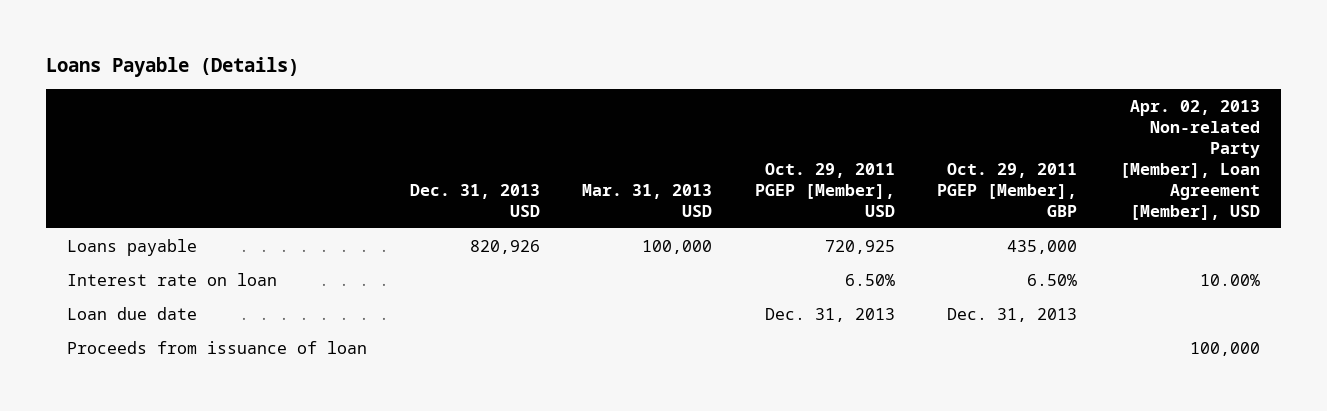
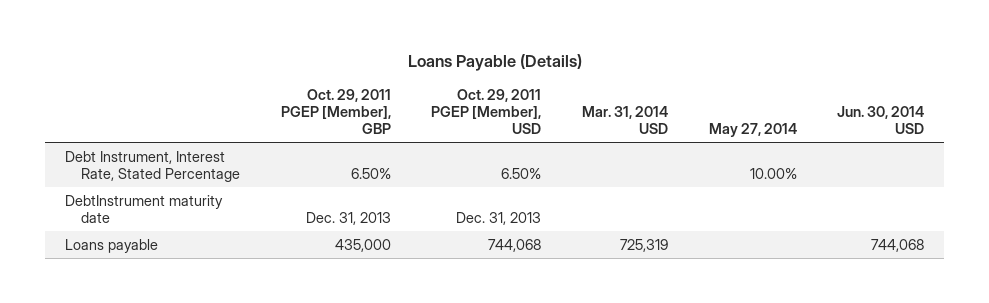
- | Dec. 31, 2013 USD | Mar. 31, 2013 USD | Oct. 29, 2011 PGEP [Member], USD | Oct. 29, 2011 PGEP [Member], GBP | Apr. 02, 2013 Non-related Party [Member], Loan Agreement [Member], USD
+ | Oct. 29, 2011 PGEP [Member], GBP | Oct. 29, 2011 PGEP [Member], USD | Mar. 31, 2014 USD | May 27, 2014 | Jun. 30, 2014 USD
- Loans payable | 820,926 | 100,000 | 720,925 | 435,000 |
- Interest rate on loan | | | 6.50% | 6.50% | 10.00%
- Loan due date | | | Dec. 31, 2013 | Dec. 31, 2013 |
- Proceeds from issuance of loan | | | | | 100,000
+ Debt Instrument, Interest Rate, Stated Percentage | 6.50% | 6.50% | | 10.00% |
+ DebtInstrument maturity date | Dec. 31, 2013 | Dec. 31, 2013 | | |
+ Loans payable | 435,000 | 744,068 | 725,319 | | 744,068

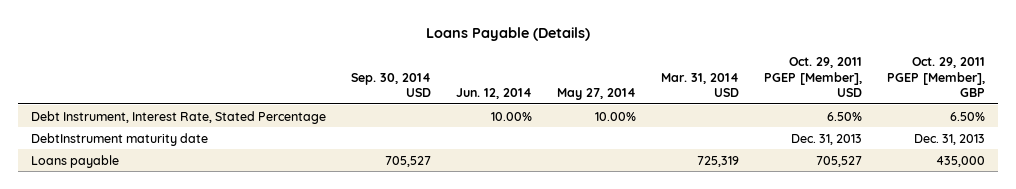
- | Oct. 29, 2011 PGEP [Member], GBP | Oct. 29, 2011 PGEP [Member], USD | Mar. 31, 2014 USD | May 27, 2014 | Jun. 30, 2014 USD
+ | Sep. 30, 2014 USD | Jun. 12, 2014 | May 27, 2014 | Mar. 31, 2014 USD | Oct. 29, 2011 PGEP [Member], USD | Oct. 29, 2011 PGEP [Member], GBP
- Loans payable | 435,000 | 744,068 | 725,319 | | 744,068
+ Loans payable | 705,527 | | | 725,319 | 705,527 | 435,000

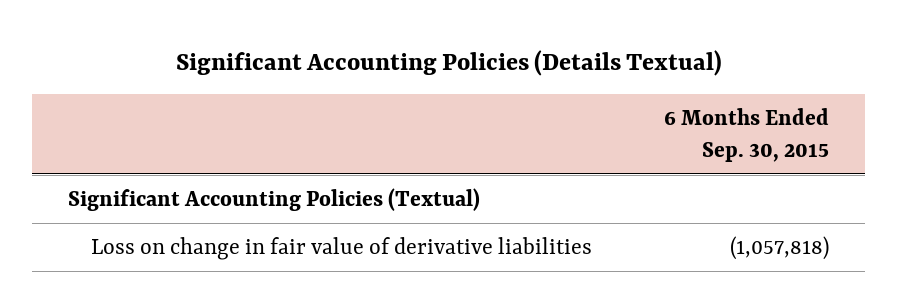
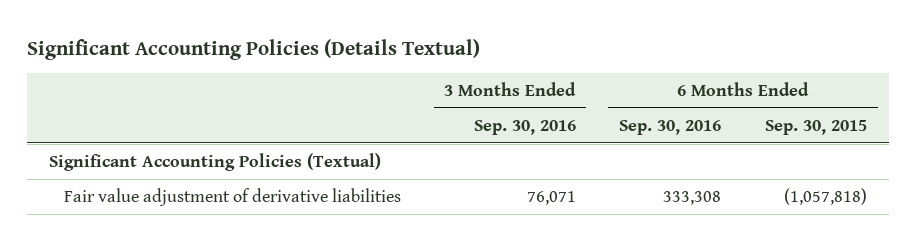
- | 6 Months Ended Sep. 30, 2015
+ | 3 Months Ended Sep. 30, 2016 | 6 Months Ended Sep. 30, 2016 | 6 Months Ended Sep. 30, 2015
- Loss on change in fair value of derivative liabilities | (1,057,818)
+ Fair value adjustment of derivative liabilities | 76,071 | 333,308 | (1,057,818)

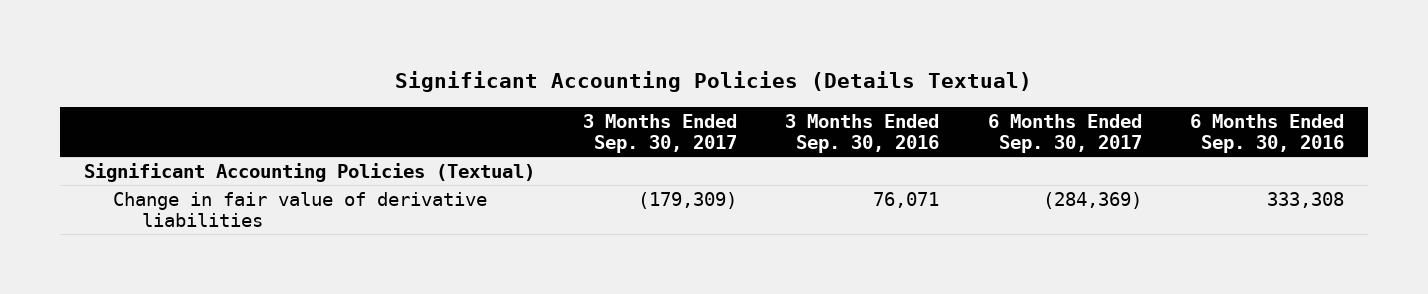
- | 3 Months Ended Sep. 30, 2016 | 6 Months Ended Sep. 30, 2016 | 6 Months Ended Sep. 30, 2015
+ | 3 Months Ended Sep. 30, 2017 | 3 Months Ended Sep. 30, 2016 | 6 Months Ended Sep. 30, 2017 | 6 Months Ended Sep. 30, 2016
- Fair value adjustment of derivative liabilities | 76,071 | 333,308 | (1,057,818)
+ Change in fair value of derivative liabilities | (179,309) | 76,071 | (284,369) | 333,308

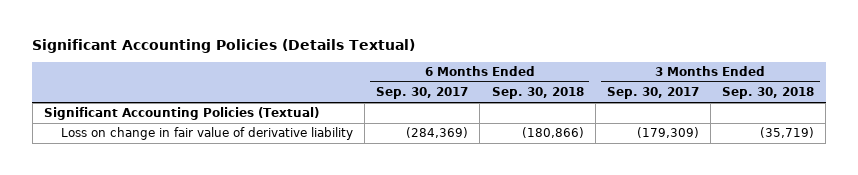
- | 3 Months Ended Sep. 30, 2017 | 3 Months Ended Sep. 30, 2016 | 6 Months Ended Sep. 30, 2017 | 6 Months Ended Sep. 30, 2016
+ | 6 Months Ended Sep. 30, 2017 | 6 Months Ended Sep. 30, 2018 | 3 Months Ended Sep. 30, 2017 | 3 Months Ended Sep. 30, 2018
- Change in fair value of derivative liabilities | (179,309) | 76,071 | (284,369) | 333,308
+ Loss on change in fair value of derivative liability | (284,369) | (180,866) | (179,309) | (35,719)

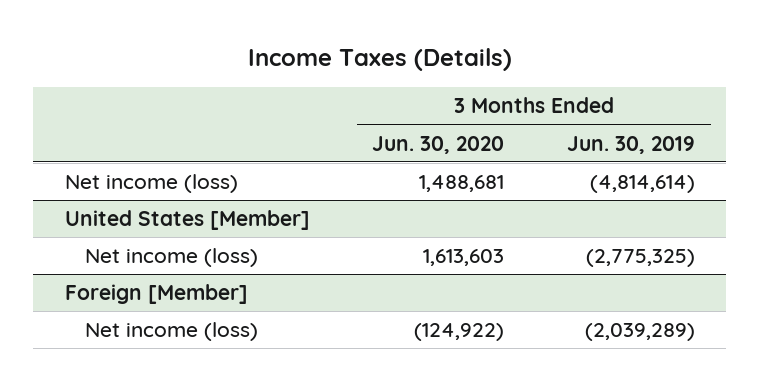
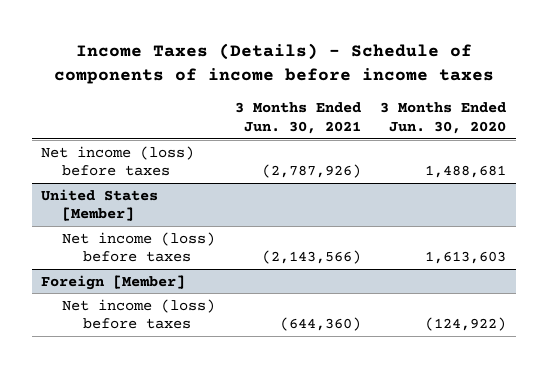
- Income Taxes (Details)
+ Income Taxes (Details) - Schedule of components of income before income taxes
- | 3 Months Ended Jun. 30, 2020 | 3 Months Ended Jun. 30, 2019
+ | 3 Months Ended Jun. 30, 2021 | 3 Months Ended Jun. 30, 2020
- Net income (loss) | 1,488,681 | (4,814,614)
+ Net income (loss) before taxes | (2,787,926) | 1,488,681
@ United States [Member]
- Net income (loss) | 1,613,603 | (2,775,325)
+ Net income (loss) before taxes | (2,143,566) | 1,613,603
@ Foreign [Member]
- Net income (loss) | (124,922) | (2,039,289)
+ Net income (loss) before taxes | (644,360) | (124,922)

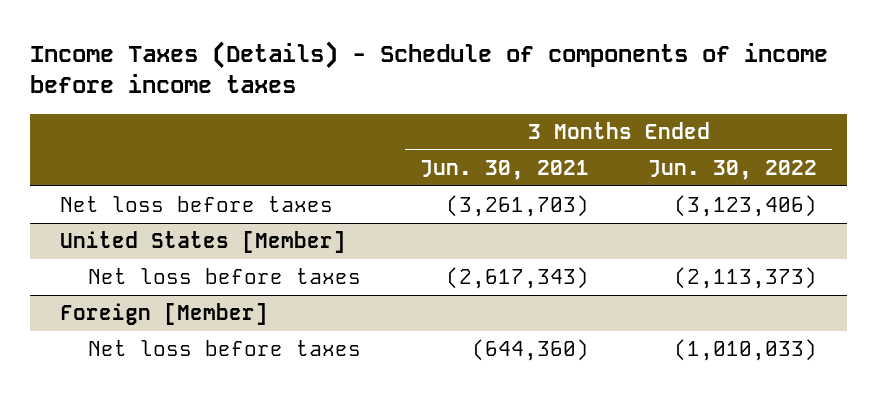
- | 3 Months Ended Jun. 30, 2021 | 3 Months Ended Jun. 30, 2020
+ | 3 Months Ended Jun. 30, 2021 | 3 Months Ended Jun. 30, 2022
- Net income (loss) before taxes | (2,787,926) | 1,488,681
+ Net loss before taxes | (3,261,703) | (3,123,406)
@ United States [Member]
- Net income (loss) before taxes | (2,143,566) | 1,613,603
+ Net loss before taxes | (2,617,343) | (2,113,373)
@ Foreign [Member]
- Net income (loss) before taxes | (644,360) | (124,922)
+ Net loss before taxes | (644,360) | (1,010,033)

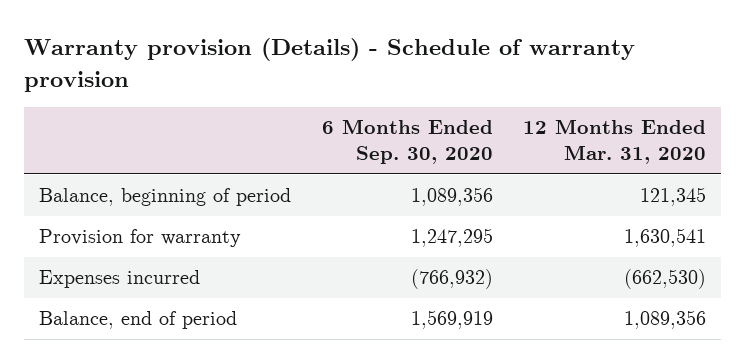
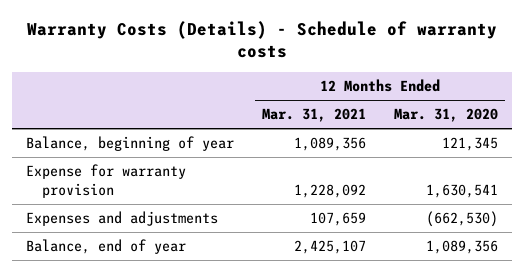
- Warranty provision (Details) - Schedule of warranty provision
+ Warranty Costs (Details) - Schedule of warranty costs
- | 6 Months Ended Sep. 30, 2020 | 12 Months Ended Mar. 31, 2020
+ | 12 Months Ended Mar. 31, 2021 | 12 Months Ended Mar. 31, 2020
- Balance, beginning of period | 1,089,356 | 121,345
- Provision for warranty | 1,247,295 | 1,630,541
- Expenses incurred | (766,932) | (662,530)
- Balance, end of period | 1,569,919 | 1,089,356
+ Balance, beginning of year | 1,089,356 | 121,345
+ Expense for warranty provision | 1,228,092 | 1,630,541
+ Expenses and adjustments | 107,659 | (662,530)
+ Balance, end of year | 2,425,107 | 1,089,356

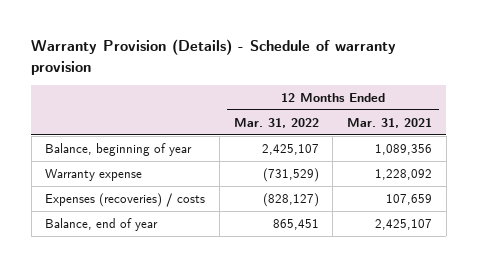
- Warranty Costs (Details) - Schedule of warranty costs
+ Warranty Provision (Details) - Schedule of warranty provision
- | 12 Months Ended Mar. 31, 2021 | 12 Months Ended Mar. 31, 2020
+ | 12 Months Ended Mar. 31, 2022 | 12 Months Ended Mar. 31, 2021
- Expense for warranty provision | 1,228,092 | 1,630,541
- Expenses and adjustments | 107,659 | (662,530)
+ Warranty expense | (731,529) | 1,228,092
+ Expenses (recoveries) / costs | (828,127) | 107,659

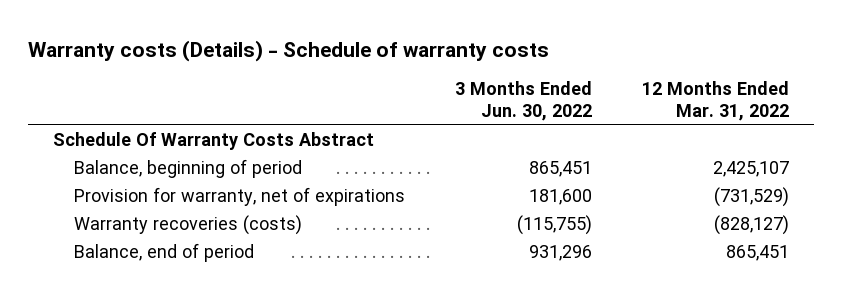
- Warranty Provision (Details) - Schedule of warranty provision
+ Warranty costs (Details) - Schedule of warranty costs
- | 12 Months Ended Mar. 31, 2022 | 12 Months Ended Mar. 31, 2021
+ | 3 Months Ended Jun. 30, 2022 | 12 Months Ended Mar. 31, 2022
- Balance, beginning of year | 2,425,107 | 1,089,356
- Warranty expense | (731,529) | 1,228,092
- Expenses (recoveries) / costs | (828,127) | 107,659
- Balance, end of year | 865,451 | 2,425,107
+ Schedule Of Warranty Costs Abstract
+ Balance, beginning of period | 865,451 | 2,425,107
+ Provision for warranty, net of expirations | 181,600 | (731,529)
+ Warranty recoveries (costs) | (115,755) | (828,127)
+ Balance, end of period | 931,296 | 865,451

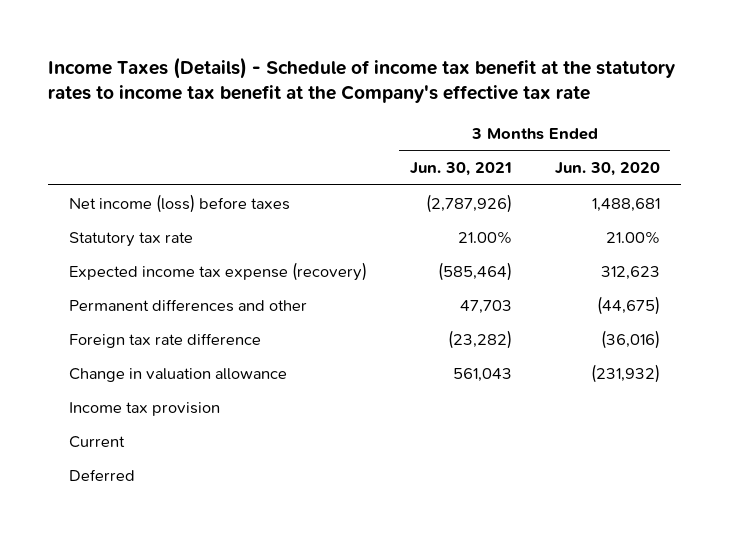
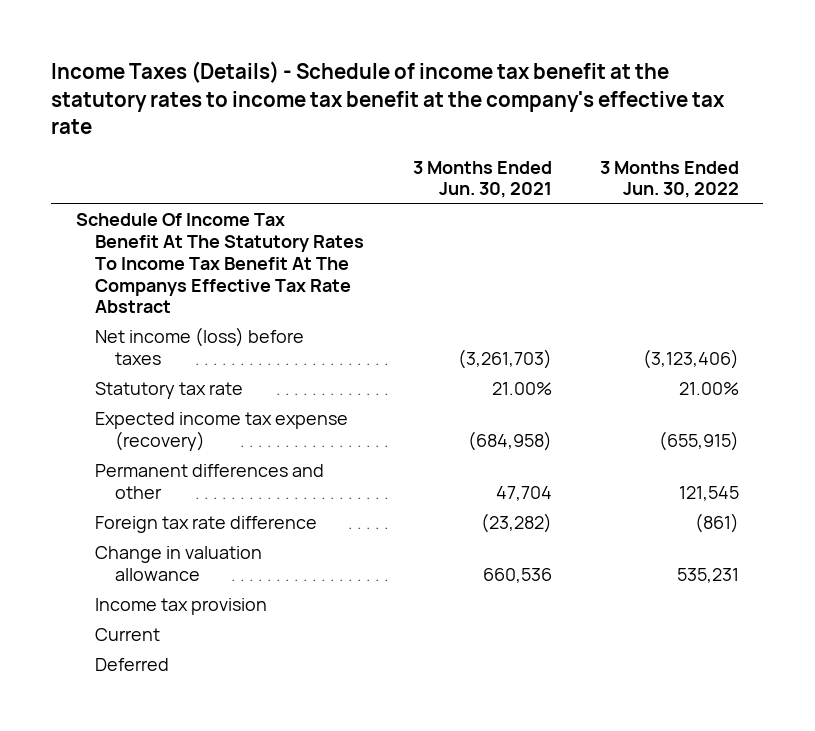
- Income Taxes (Details) - Schedule of income tax benefit at the statutory rates to income tax benefit at the Company's effective tax rate
+ Income Taxes (Details) - Schedule of income tax benefit at the statutory rates to income tax benefit at the company's effective tax rate
- | 3 Months Ended Jun. 30, 2021 | 3 Months Ended Jun. 30, 2020
+ | 3 Months Ended Jun. 30, 2021 | 3 Months Ended Jun. 30, 2022
- Net income (loss) before taxes | (2,787,926) | 1,488,681
+ Schedule Of Income Tax Benefit At The Statutory Rates To Income Tax Benefit At The Companys Effective Tax Rate Abstract
+ Net income (loss) before taxes | (3,261,703) | (3,123,406)
- Expected income tax expense (recovery) | (585,464) | 312,623
- Permanent differences and other | 47,703 | (44,675)
+ Expected income tax expense (recovery) | (684,958) | (655,915)
+ Permanent differences and other | 47,704 | 121,545
- Change in valuation allowance | 561,043 | (231,932)
+ Change in valuation allowance | 660,536 | 535,231

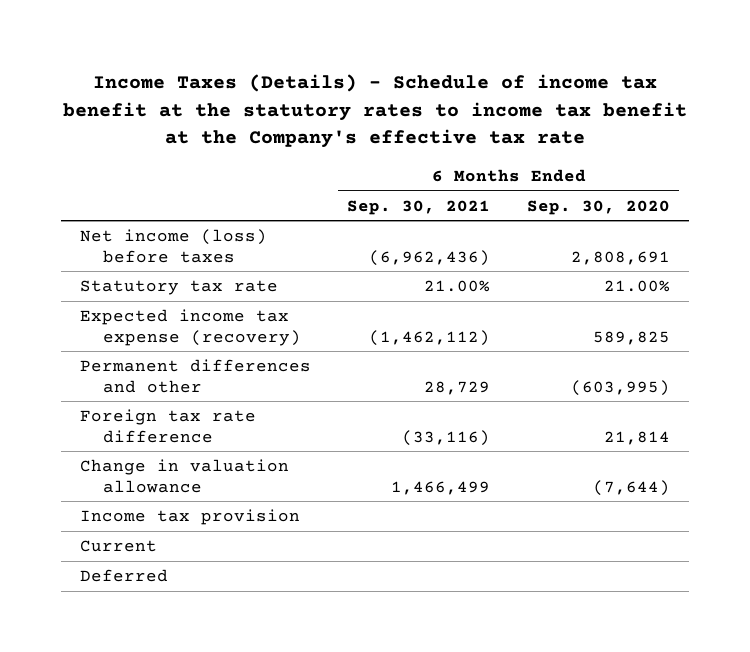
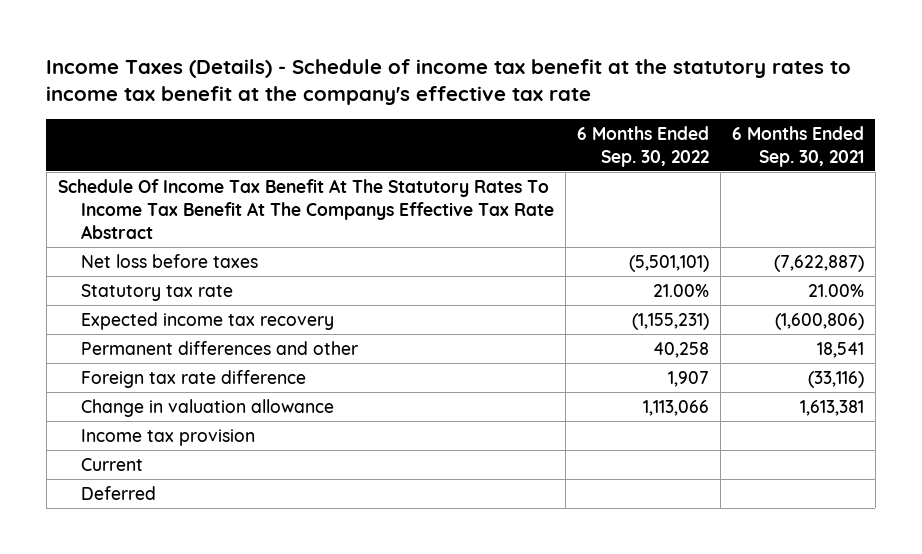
- Income Taxes (Details) - Schedule of income tax benefit at the statutory rates to income tax benefit at the Company's effective tax rate
+ Income Taxes (Details) - Schedule of income tax benefit at the statutory rates to income tax benefit at the company's effective tax rate
- | 6 Months Ended Sep. 30, 2021 | 6 Months Ended Sep. 30, 2020
+ | 6 Months Ended Sep. 30, 2022 | 6 Months Ended Sep. 30, 2021
- Net income (loss) before taxes | (6,962,436) | 2,808,691
+ Schedule Of Income Tax Benefit At The Statutory Rates To Income Tax Benefit At The Companys Effective Tax Rate Abstract
+ Net loss before taxes | (5,501,101) | (7,622,887)
- Expected income tax expense (recovery) | (1,462,112) | 589,825
- Permanent differences and other | 28,729 | (603,995)
+ Expected income tax recovery | (1,155,231) | (1,600,806)
+ Permanent differences and other | 40,258 | 18,541
- Change in valuation allowance | 1,466,499 | (7,644)
+ Change in valuation allowance | 1,113,066 | 1,613,381

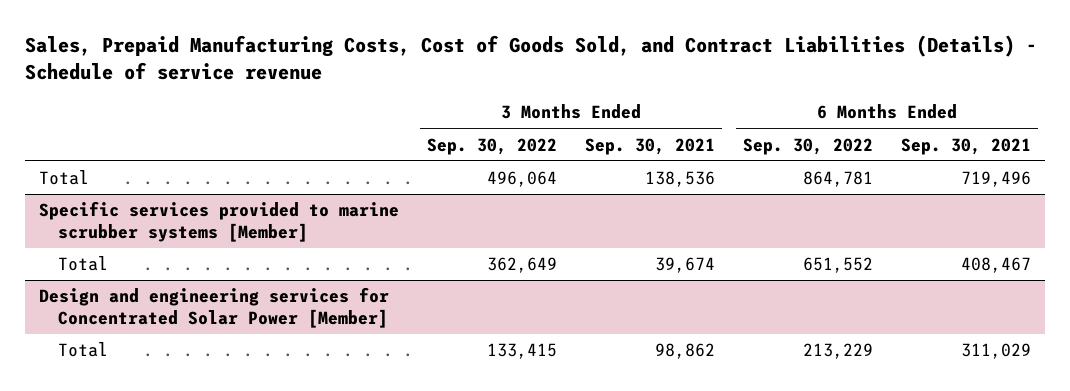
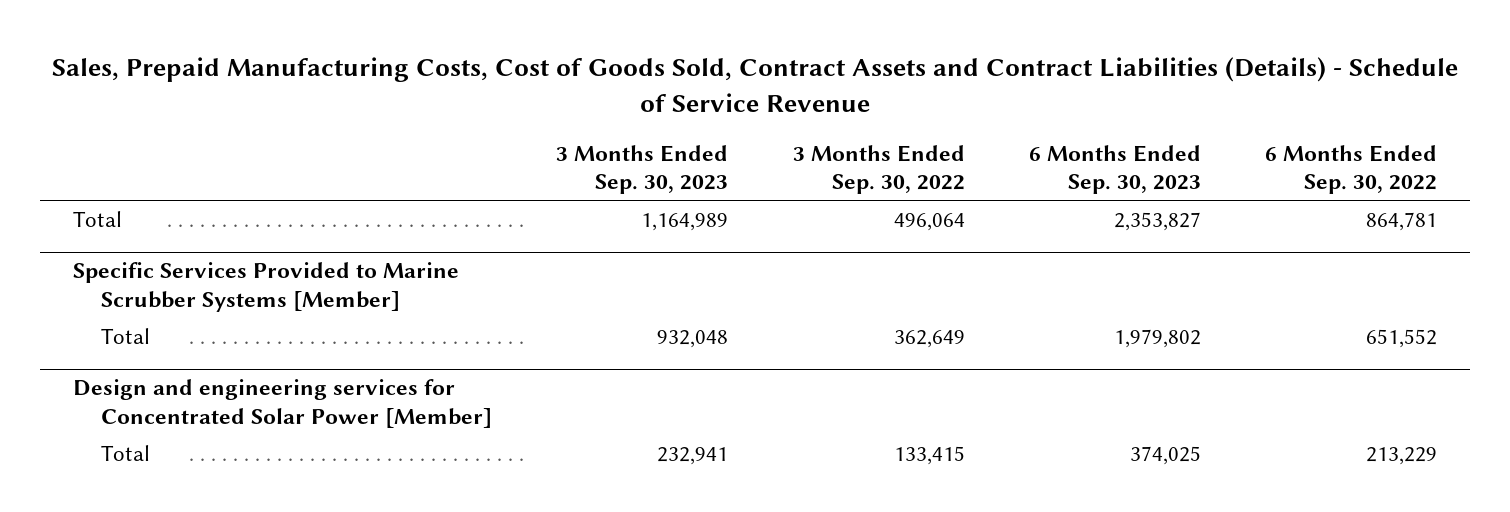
- Sales, Prepaid Manufacturing Costs, Cost of Goods Sold, and Contract Liabilities (Details) - Schedule of service revenue
+ Sales, Prepaid Manufacturing Costs, Cost of Goods Sold, Contract Assets and Contract Liabilities (Details) - Schedule of Service Revenue
- | 3 Months Ended Sep. 30, 2022 | 3 Months Ended Sep. 30, 2021 | 6 Months Ended Sep. 30, 2022 | 6 Months Ended Sep. 30, 2021
+ | 3 Months Ended Sep. 30, 2023 | 3 Months Ended Sep. 30, 2022 | 6 Months Ended Sep. 30, 2023 | 6 Months Ended Sep. 30, 2022
- Specific services provided to marine scrubber systems [Member]
+ Specific Services Provided to Marine Scrubber Systems [Member]

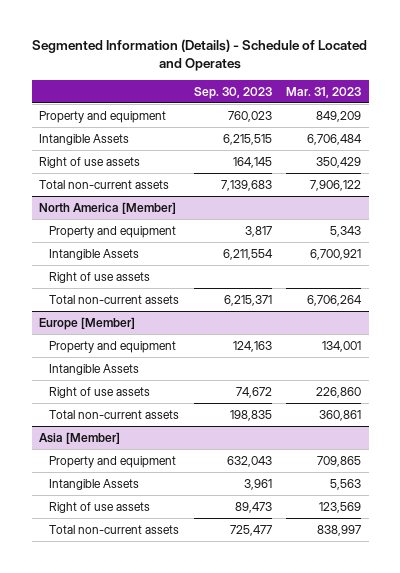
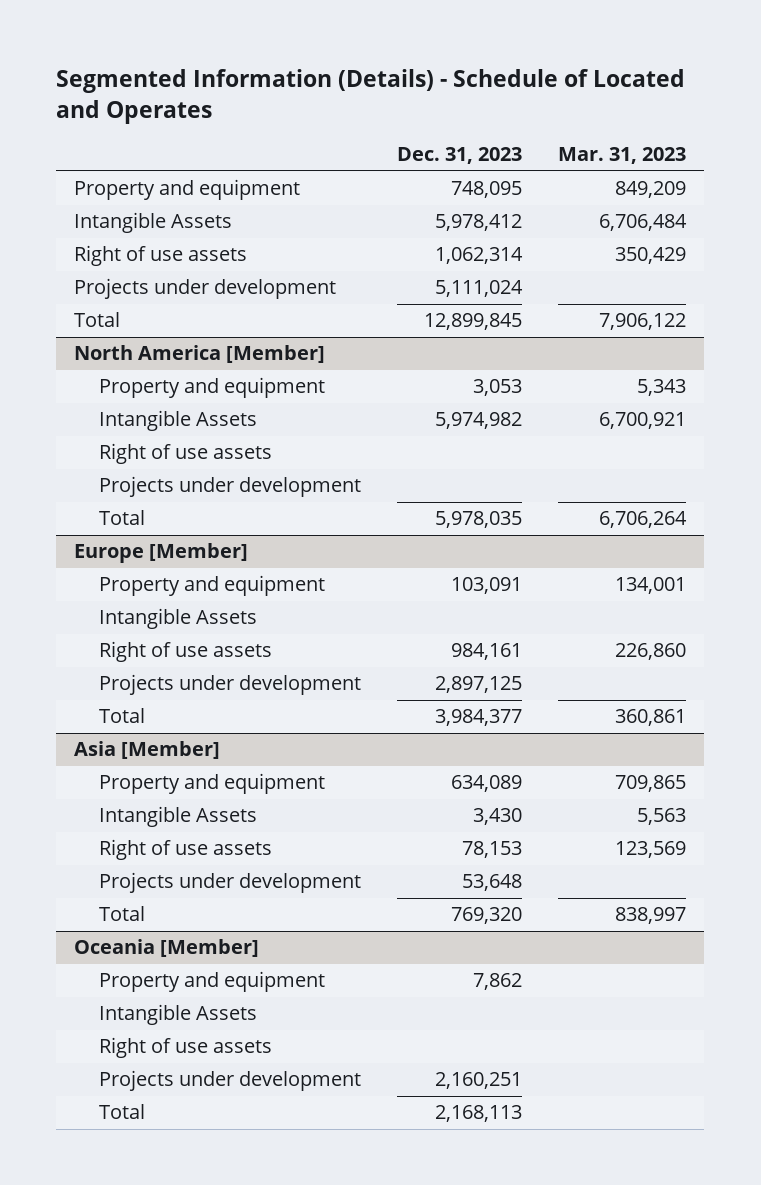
- | Sep. 30, 2023 | Mar. 31, 2023
+ | Dec. 31, 2023 | Mar. 31, 2023
- Total non-current assets | 7,139,683 | 7,906,122
+ Projects under development | 5,111,024 |
+ Total | 12,899,845 | 7,906,122
@ North America [Member]
- Total non-current assets | 6,215,371 | 6,706,264
+ Projects under development
+ Total | 5,978,035 | 6,706,264
@ Europe [Member]
- Total non-current assets | 198,835 | 360,861
+ Projects under development | 2,897,125 |
+ Total | 3,984,377 | 360,861
@ Asia [Member]
- Total non-current assets | 725,477 | 838,997
+ Projects under development | 53,648 |
+ Total | 769,320 | 838,997
+ Oceania [Member]
+ Property and equipment | 7,862 |
+ Intangible Assets
+ Right of use assets
+ Projects under development | 2,160,251 |
+ Total | 2,168,113 |

